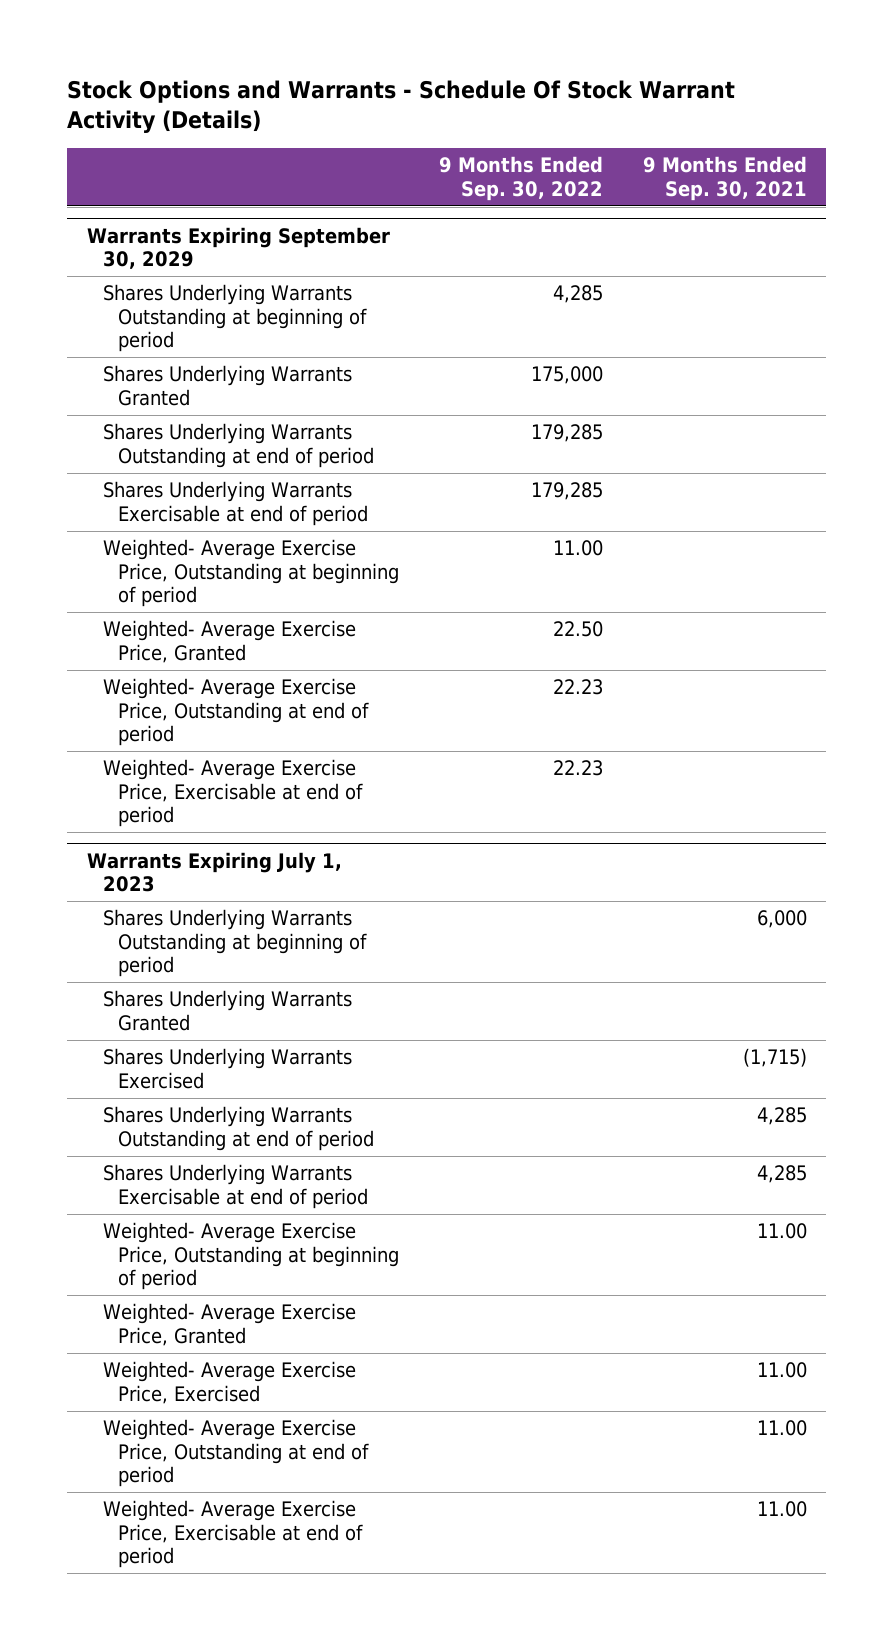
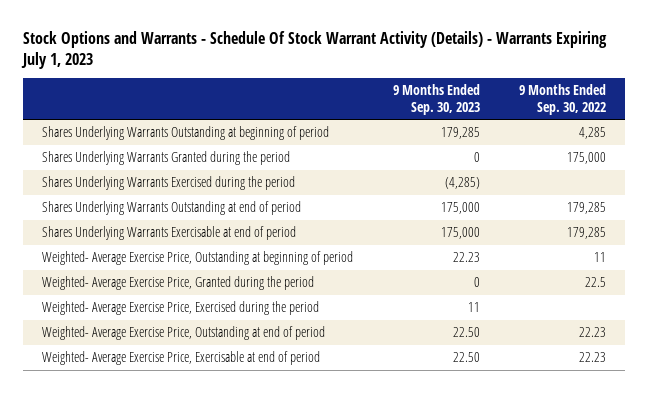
- Stock Options and Warrants - Schedule Of Stock Warrant Activity (Details)
+ Stock Options and Warrants - Schedule Of Stock Warrant Activity (Details) - Warrants Expiring July 1, 2023
- | 9 Months Ended Sep. 30, 2022 | 9 Months Ended Sep. 30, 2021
+ | 9 Months Ended Sep. 30, 2023 | 9 Months Ended Sep. 30, 2022
- Warrants Expiring September 30, 2029
- Shares Underlying Warrants Granted | 175,000 |
+ Shares Underlying Warrants Granted during the period | 0 | 175,000
+ Shares Underlying Warrants Exercised during the period | (4,285) |
- Weighted- Average Exercise Price, Outstanding at beginning of period | 11.00 |
- Weighted- Average Exercise Price, Granted | 22.50 |
+ Weighted- Average Exercise Price, Outstanding at beginning of period | 22.23 | 11
+ Weighted- Average Exercise Price, Granted during the period | 0 | 22.5
+ Weighted- Average Exercise Price, Exercised during the period | 11 |
- Warrants Expiring July 1, 2023
- Shares Underlying Warrants Outstanding at beginning of period | | 6,000
- Shares Underlying Warrants Granted
- Shares Underlying Warrants Exercised | | (1,715)
- Shares Underlying Warrants Outstanding at end of period | | 4,285
- Shares Underlying Warrants Exercisable at end of period | | 4,285
- Weighted- Average Exercise Price, Outstanding at beginning of period | | 11.00
- Weighted- Average Exercise Price, Granted
- Weighted- Average Exercise Price, Exercised | | 11.00
- Weighted- Average Exercise Price, Outstanding at end of period | | 11.00
- Weighted- Average Exercise Price, Exercisable at end of period | | 11.00

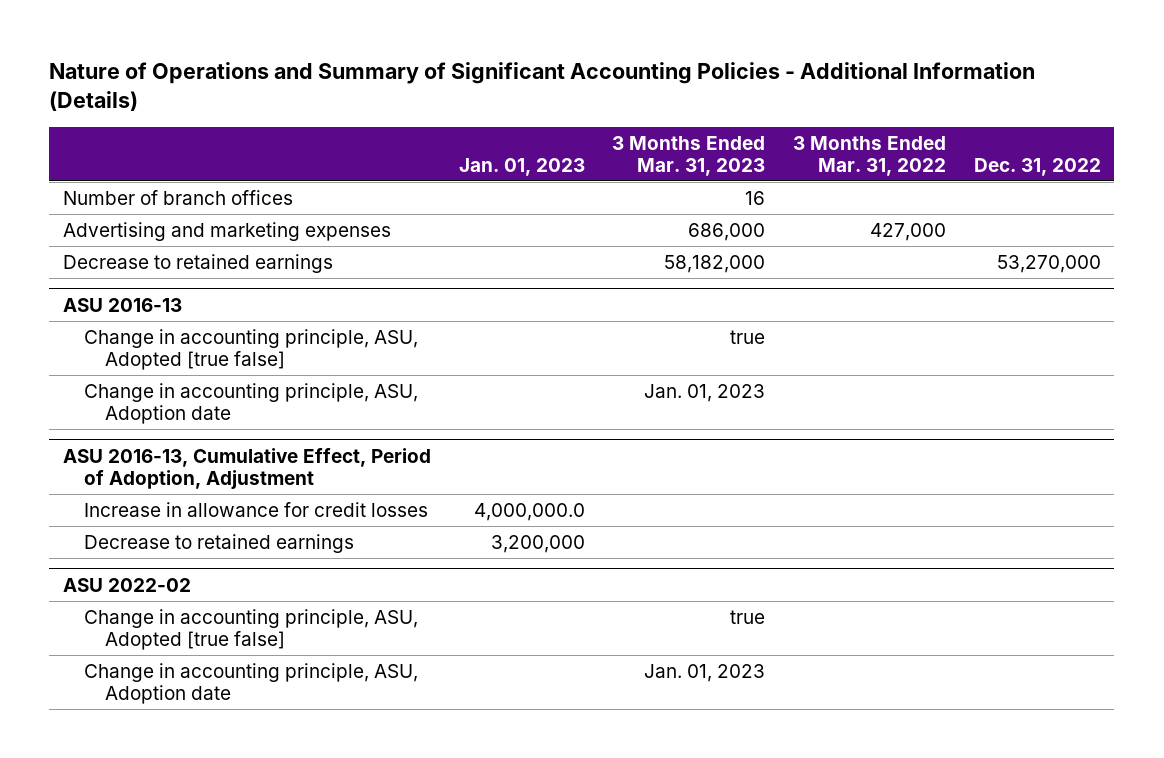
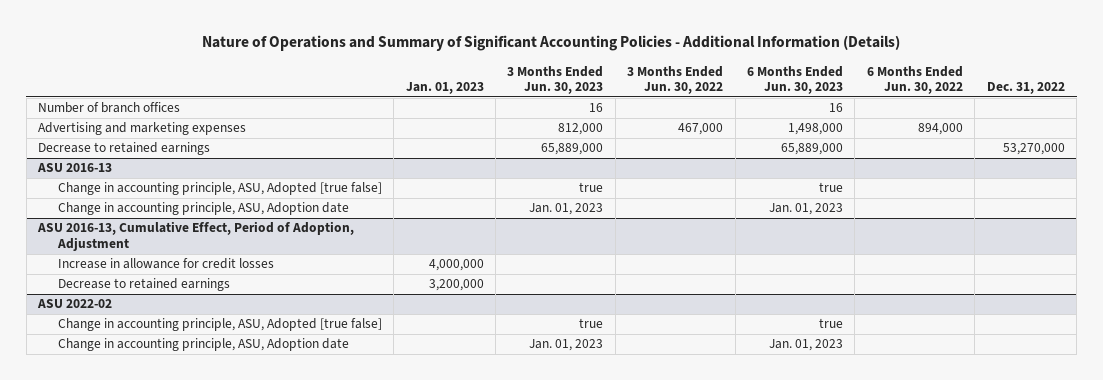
- | Jan. 01, 2023 | 3 Months Ended Mar. 31, 2023 | 3 Months Ended Mar. 31, 2022 | Dec. 31, 2022
+ | Jan. 01, 2023 | 3 Months Ended Jun. 30, 2023 | 3 Months Ended Jun. 30, 2022 | 6 Months Ended Jun. 30, 2023 | 6 Months Ended Jun. 30, 2022 | Dec. 31, 2022
@ ASU 2016-13, Cumulative Effect, Period of Adoption, Adjustment
- Increase in allowance for credit losses | 4,000,000.0 | | |
+ Increase in allowance for credit losses | 4,000,000 | | | | |

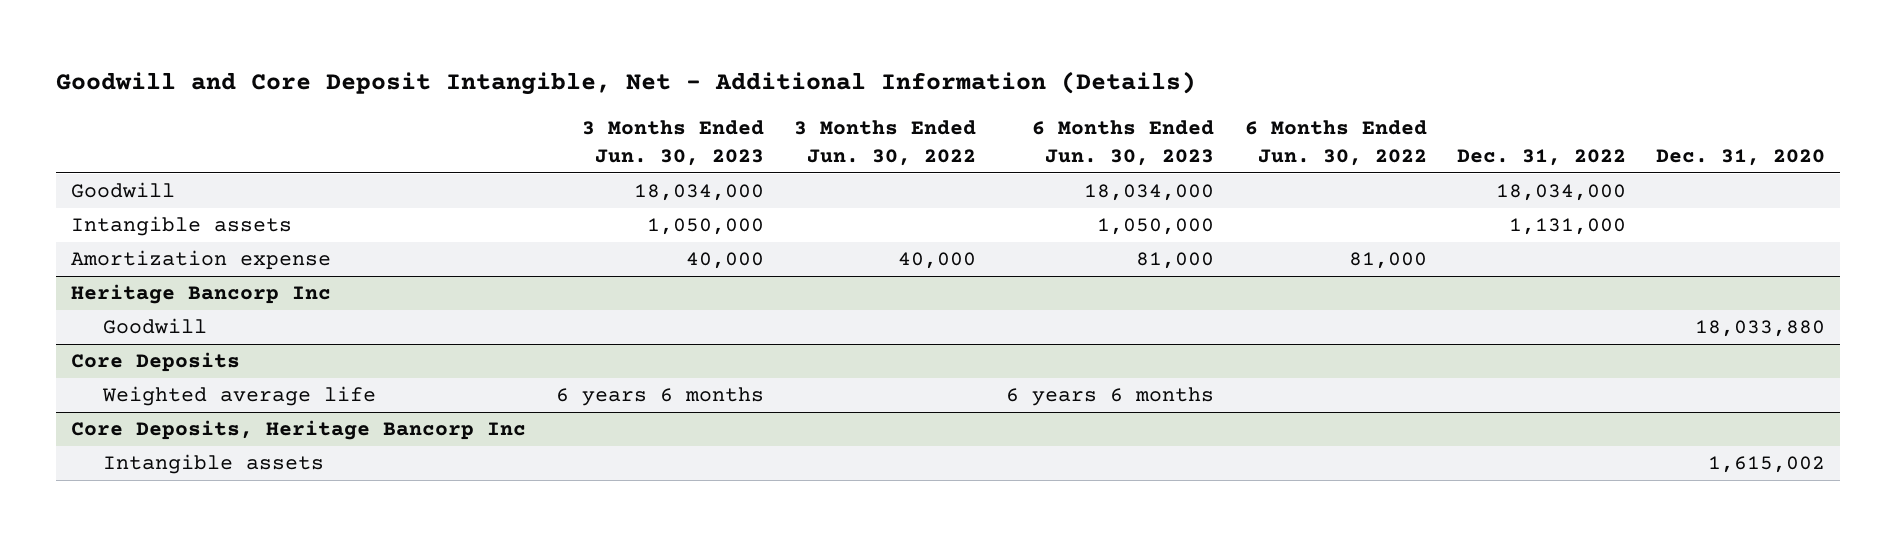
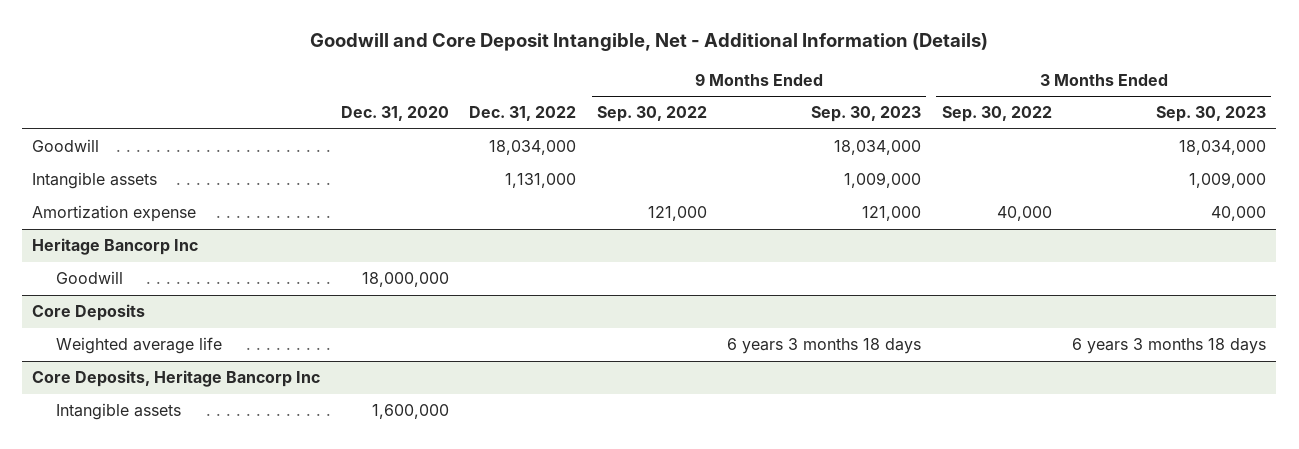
- | 3 Months Ended Jun. 30, 2023 | 3 Months Ended Jun. 30, 2022 | 6 Months Ended Jun. 30, 2023 | 6 Months Ended Jun. 30, 2022 | Dec. 31, 2022 | Dec. 31, 2020
+ | Dec. 31, 2020 | Dec. 31, 2022 | 9 Months Ended Sep. 30, 2022 | 9 Months Ended Sep. 30, 2023 | 3 Months Ended Sep. 30, 2022 | 3 Months Ended Sep. 30, 2023
@ Heritage Bancorp Inc
- Goodwill | | | | | | 18,033,880
+ Goodwill | 18,000,000 | | | | |
@ Core Deposits, Heritage Bancorp Inc
- Intangible assets | | | | | | 1,615,002
+ Intangible assets | 1,600,000 | | | | |

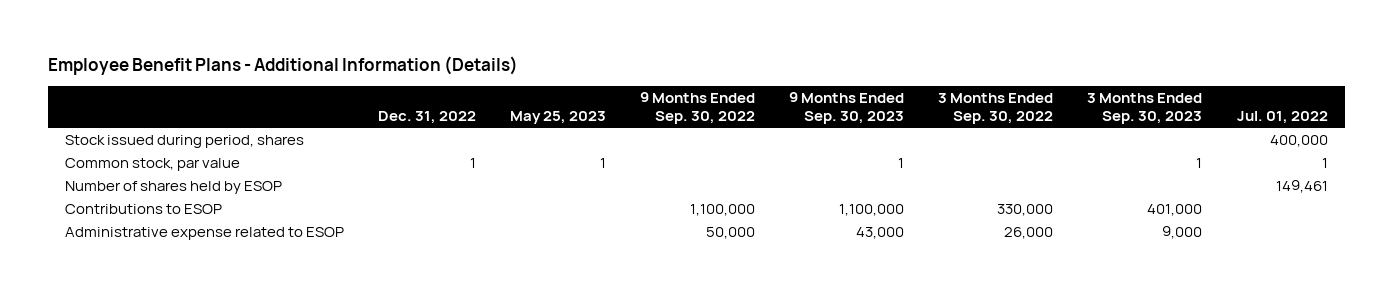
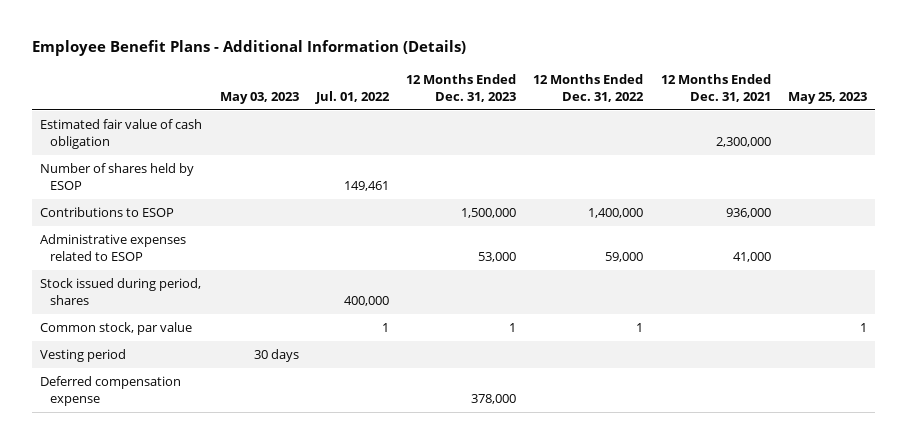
- | Dec. 31, 2022 | May 25, 2023 | 9 Months Ended Sep. 30, 2022 | 9 Months Ended Sep. 30, 2023 | 3 Months Ended Sep. 30, 2022 | 3 Months Ended Sep. 30, 2023 | Jul. 01, 2022
+ | May 03, 2023 | Jul. 01, 2022 | 12 Months Ended Dec. 31, 2023 | 12 Months Ended Dec. 31, 2022 | 12 Months Ended Dec. 31, 2021 | May 25, 2023
+ Estimated fair value of cash obligation | | | | | 2,300,000 |
- Administrative expense related to ESOP | | | 50,000 | 43,000 | 26,000 | 9,000 |
+ Administrative expenses related to ESOP | | | 53,000 | 59,000 | 41,000 |
moved down: Stock issued during period, shares | | 400,000 | | | |
moved down: Common stock, par value | | 1 | 1 | 1 | | 1
+ Vesting period | 30 days | | | | |
+ Deferred compensation expense | | | 378,000 | | |

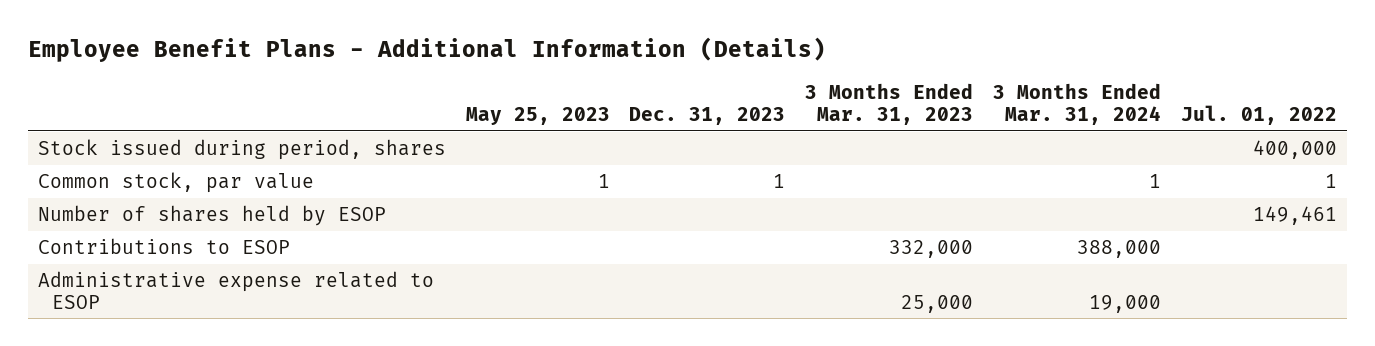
- | May 03, 2023 | Jul. 01, 2022 | 12 Months Ended Dec. 31, 2023 | 12 Months Ended Dec. 31, 2022 | 12 Months Ended Dec. 31, 2021 | May 25, 2023
+ | May 25, 2023 | Dec. 31, 2023 | 3 Months Ended Mar. 31, 2023 | 3 Months Ended Mar. 31, 2024 | Jul. 01, 2022
- Estimated fair value of cash obligation | | | | | 2,300,000 |
- Administrative expenses related to ESOP | | | 53,000 | 59,000 | 41,000 |
- Vesting period | 30 days | | | | |
- Deferred compensation expense | | | 378,000 | | |
moved down: Number of shares held by ESOP | | | | | 149,461
moved down: Contributions to ESOP | | | 332,000 | 388,000 |
+ Administrative expense related to ESOP | | | 25,000 | 19,000 |

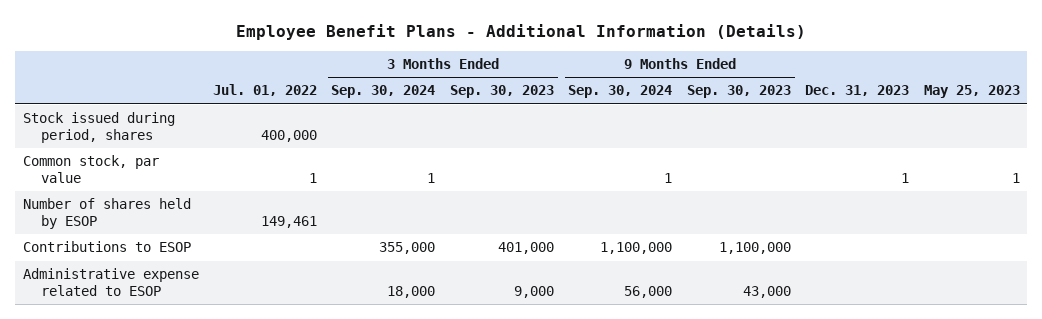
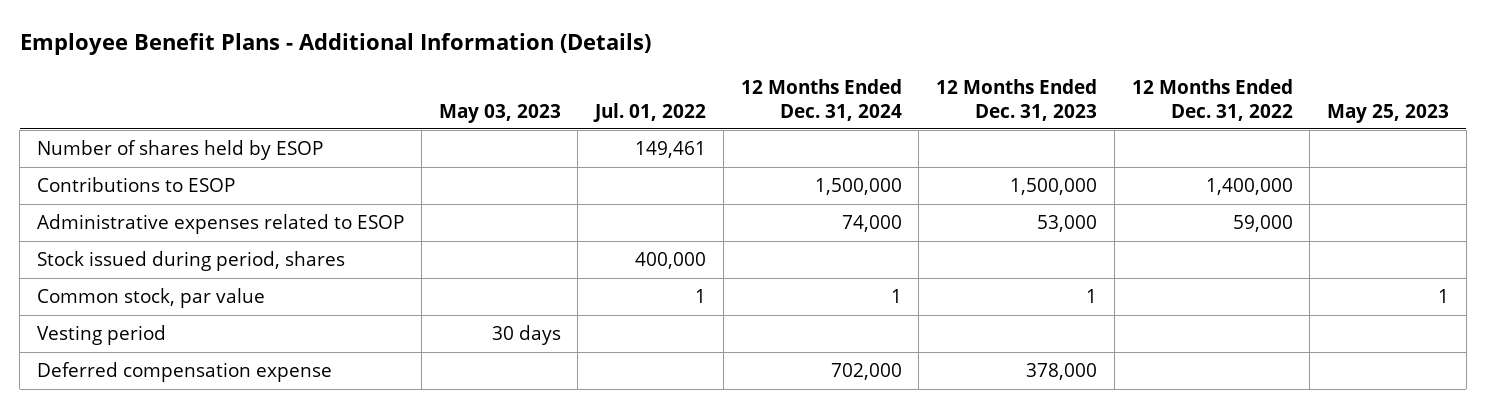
- | Jul. 01, 2022 | 3 Months Ended Sep. 30, 2024 | 3 Months Ended Sep. 30, 2023 | 9 Months Ended Sep. 30, 2024 | 9 Months Ended Sep. 30, 2023 | Dec. 31, 2023 | May 25, 2023
+ | May 03, 2023 | Jul. 01, 2022 | 12 Months Ended Dec. 31, 2024 | 12 Months Ended Dec. 31, 2023 | 12 Months Ended Dec. 31, 2022 | May 25, 2023
- Administrative expense related to ESOP | | 18,000 | 9,000 | 56,000 | 43,000 | |
+ Administrative expenses related to ESOP | | | 74,000 | 53,000 | 59,000 |
moved down: Stock issued during period, shares | | 400,000 | | | |
moved down: Common stock, par value | | 1 | 1 | 1 | | 1
+ Vesting period | 30 days | | | | |
+ Deferred compensation expense | | | 702,000 | 378,000 | |

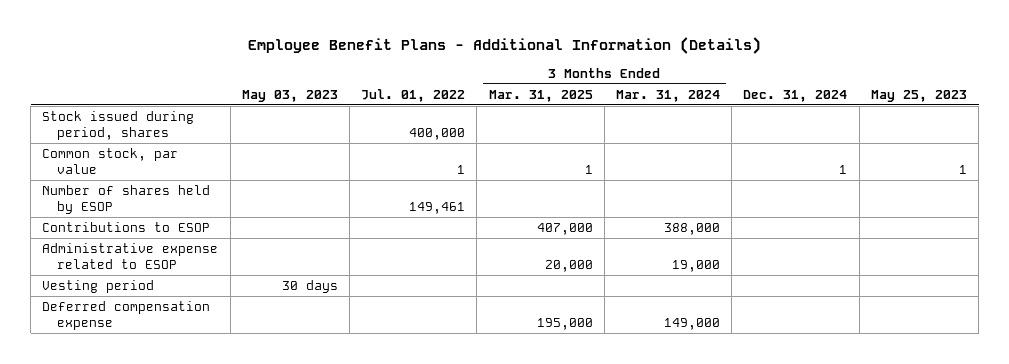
- | May 03, 2023 | Jul. 01, 2022 | 12 Months Ended Dec. 31, 2024 | 12 Months Ended Dec. 31, 2023 | 12 Months Ended Dec. 31, 2022 | May 25, 2023
+ | May 03, 2023 | Jul. 01, 2022 | 3 Months Ended Mar. 31, 2025 | 3 Months Ended Mar. 31, 2024 | Dec. 31, 2024 | May 25, 2023
- Administrative expenses related to ESOP | | | 74,000 | 53,000 | 59,000 |
moved down: Number of shares held by ESOP | | 149,461 | | | |
moved down: Contributions to ESOP | | | 407,000 | 388,000 | |
+ Administrative expense related to ESOP | | | 20,000 | 19,000 | |

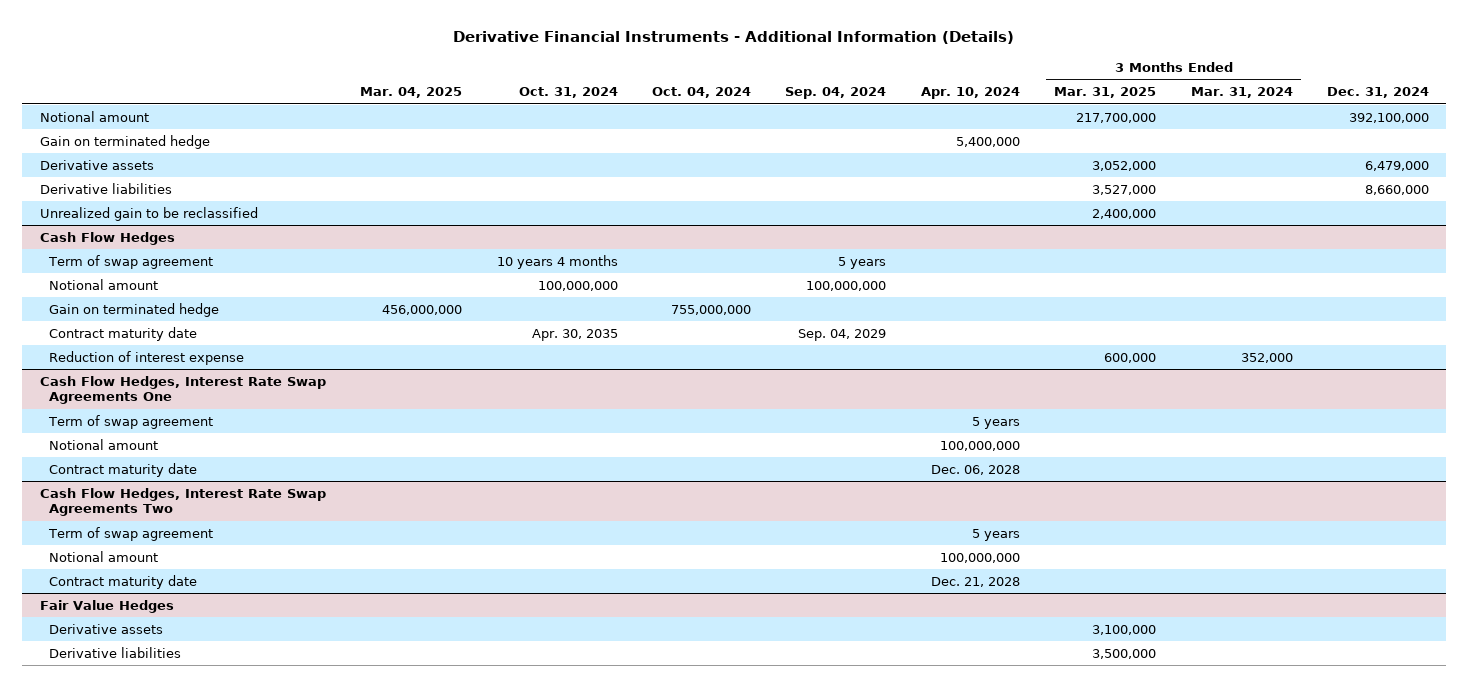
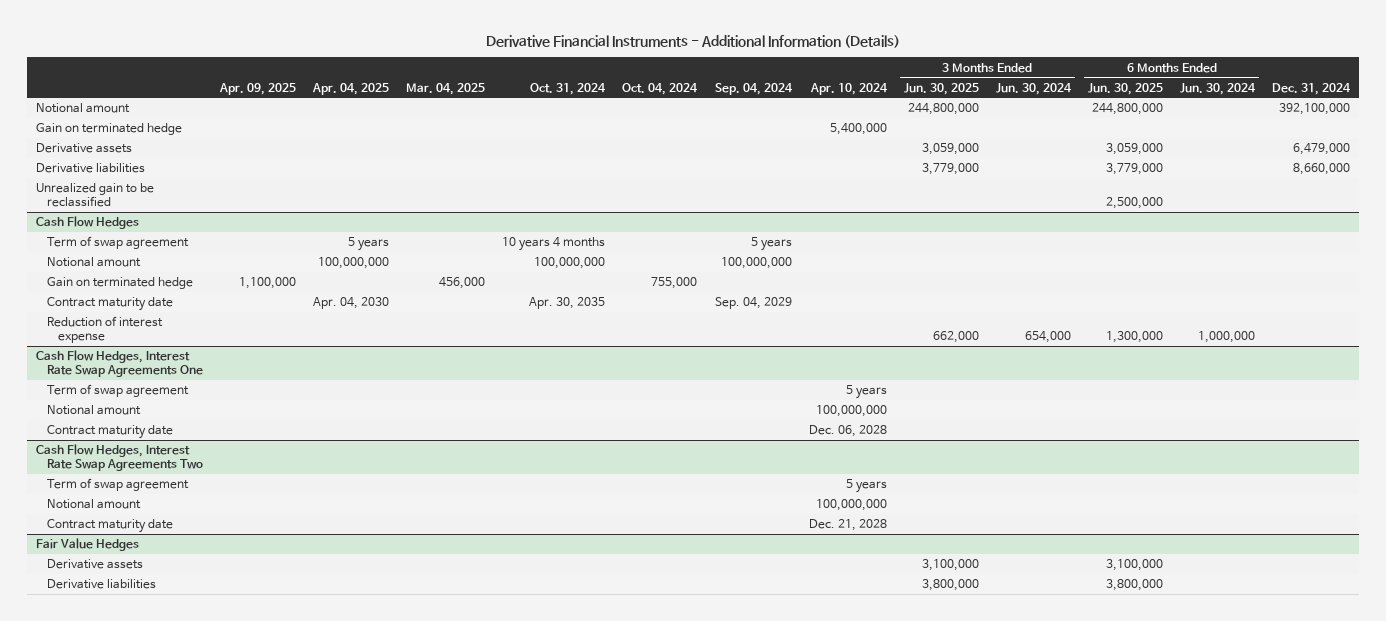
- | Mar. 04, 2025 | Oct. 31, 2024 | Oct. 04, 2024 | Sep. 04, 2024 | Apr. 10, 2024 | 3 Months Ended Mar. 31, 2025 | 3 Months Ended Mar. 31, 2024 | Dec. 31, 2024
+ | Apr. 09, 2025 | Apr. 04, 2025 | Mar. 04, 2025 | Oct. 31, 2024 | Oct. 04, 2024 | Sep. 04, 2024 | Apr. 10, 2024 | 3 Months Ended Jun. 30, 2025 | 3 Months Ended Jun. 30, 2024 | 6 Months Ended Jun. 30, 2025 | 6 Months Ended Jun. 30, 2024 | Dec. 31, 2024
@ Cash Flow Hedges
- Gain on terminated hedge | 456,000,000 | | 755,000,000 | | | | |
+ Gain on terminated hedge | 1,100,000 | | 456,000 | | 755,000 | | | | | | |

